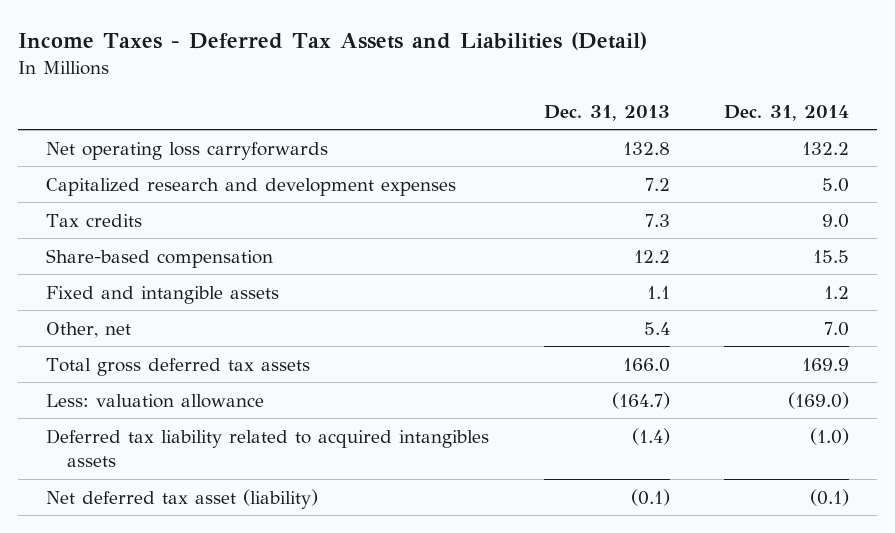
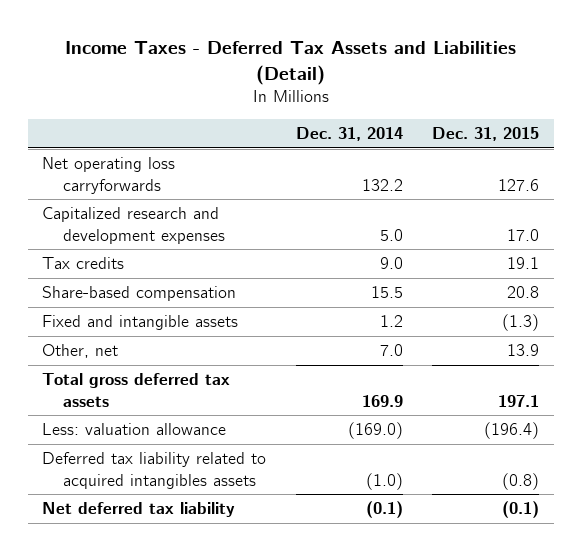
- | Dec. 31, 2013 | Dec. 31, 2014
+ | Dec. 31, 2014 | Dec. 31, 2015
- Net deferred tax asset (liability) | (0.1) | (0.1)
+ Net deferred tax liability | (0.1) | (0.1)

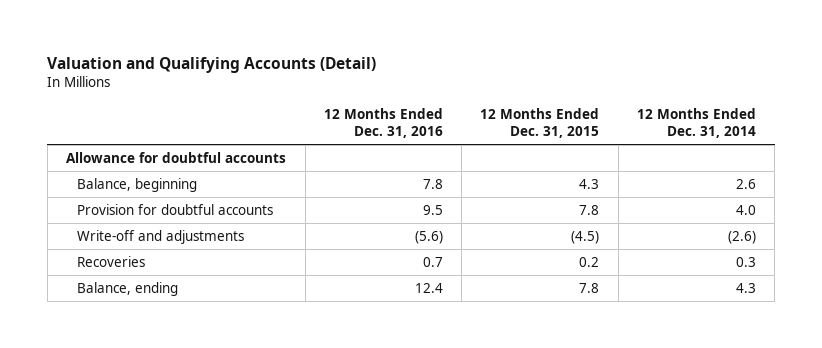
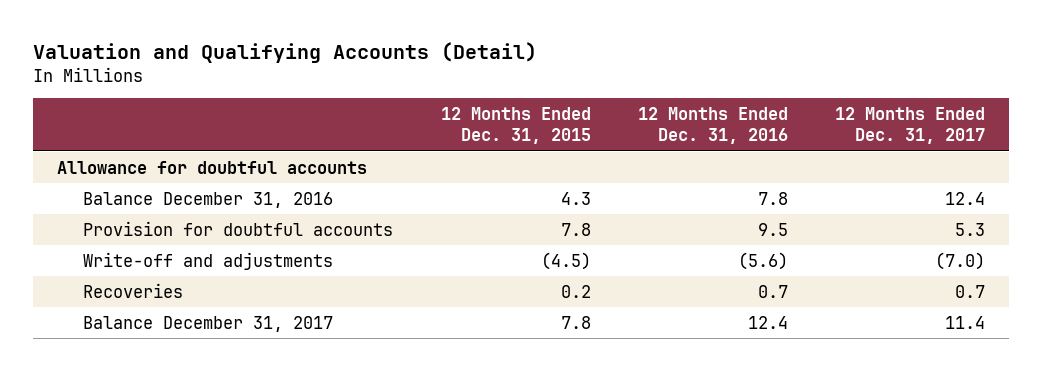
- | 12 Months Ended Dec. 31, 2016 | 12 Months Ended Dec. 31, 2015 | 12 Months Ended Dec. 31, 2014
+ | 12 Months Ended Dec. 31, 2015 | 12 Months Ended Dec. 31, 2016 | 12 Months Ended Dec. 31, 2017
- Balance, beginning | 7.8 | 4.3 | 2.6
+ Balance December 31, 2016 | 4.3 | 7.8 | 12.4
- Balance, ending | 12.4 | 7.8 | 4.3
+ Balance December 31, 2017 | 7.8 | 12.4 | 11.4

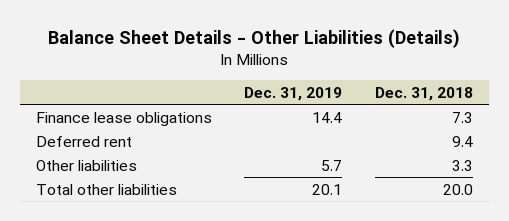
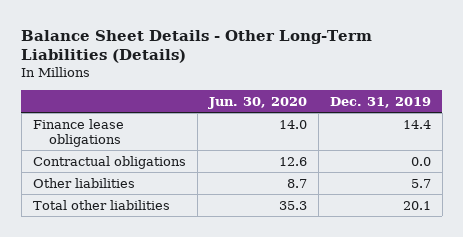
- Balance Sheet Details - Other Liabilities (Details)
+ Balance Sheet Details - Other Long-Term Liabilities (Details)
- | Dec. 31, 2019 | Dec. 31, 2018
+ | Jun. 30, 2020 | Dec. 31, 2019
- Deferred rent | | 9.4
+ Contractual obligations | 12.6 | 0.0

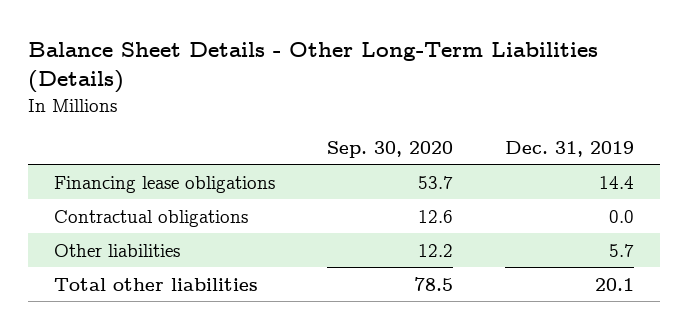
- | Jun. 30, 2020 | Dec. 31, 2019
+ | Sep. 30, 2020 | Dec. 31, 2019
- Finance lease obligations | 14.0 | 14.4
+ Financing lease obligations | 53.7 | 14.4

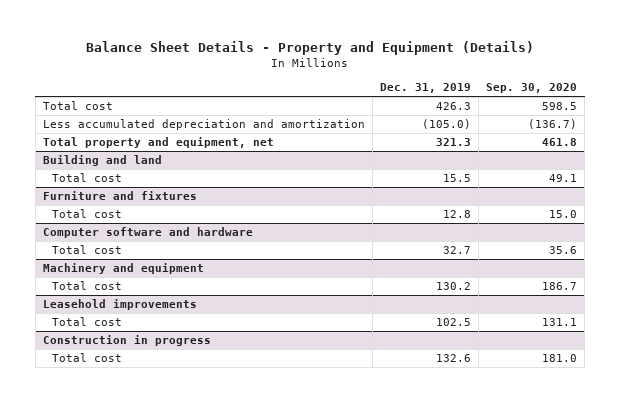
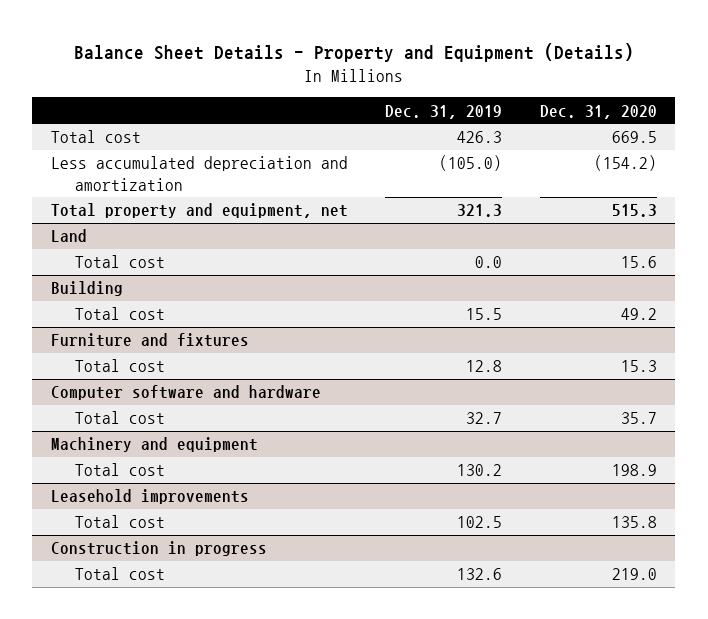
- | Dec. 31, 2019 | Sep. 30, 2020
+ | Dec. 31, 2019 | Dec. 31, 2020
- Building and land
+ Land
+ Total cost | 0.0 | 15.6
+ Building

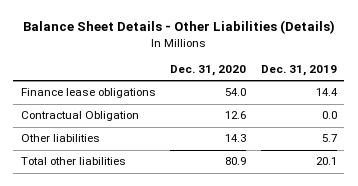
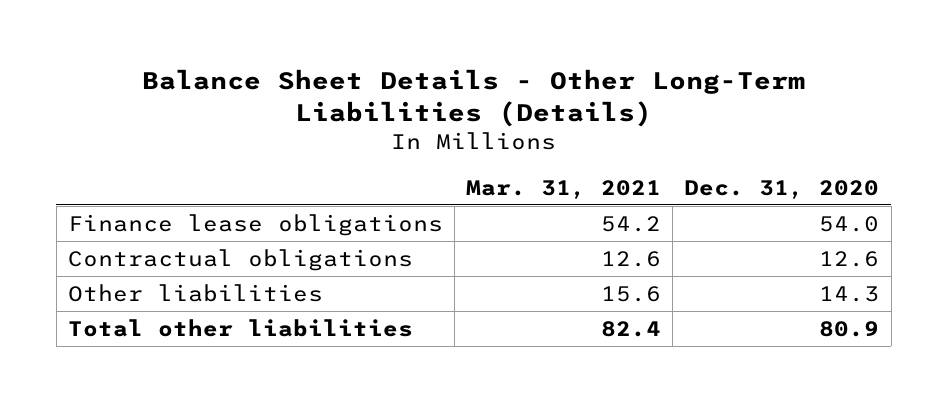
- Balance Sheet Details - Other Liabilities (Details)
+ Balance Sheet Details - Other Long-Term Liabilities (Details)
- | Dec. 31, 2020 | Dec. 31, 2019
+ | Mar. 31, 2021 | Dec. 31, 2020
- Contractual Obligation | 12.6 | 0.0
+ Contractual obligations | 12.6 | 12.6

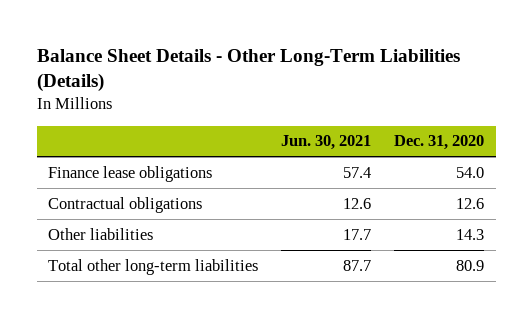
- | Mar. 31, 2021 | Dec. 31, 2020
+ | Jun. 30, 2021 | Dec. 31, 2020
- Total other liabilities | 82.4 | 80.9
+ Total other long-term liabilities | 87.7 | 80.9

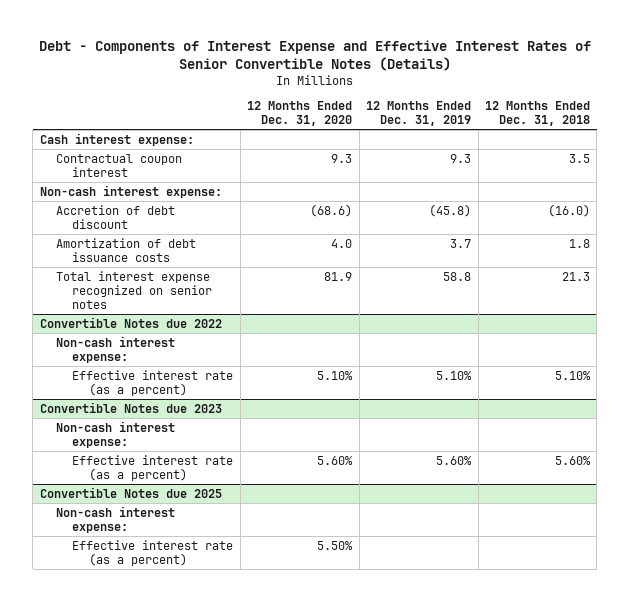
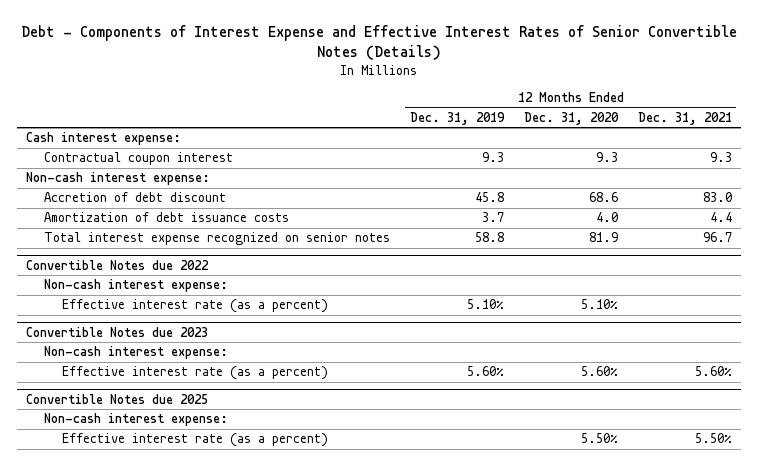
- | 12 Months Ended Dec. 31, 2020 | 12 Months Ended Dec. 31, 2019 | 12 Months Ended Dec. 31, 2018
+ | 12 Months Ended Dec. 31, 2019 | 12 Months Ended Dec. 31, 2020 | 12 Months Ended Dec. 31, 2021
- Accretion of debt discount | (68.6) | (45.8) | (16.0)
+ Accretion of debt discount | 45.8 | 68.6 | 83.0

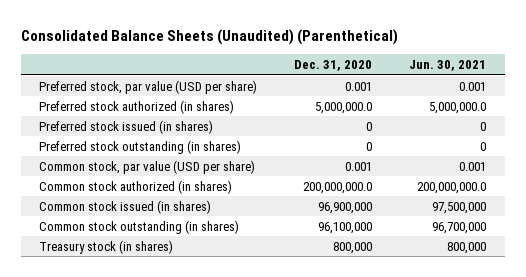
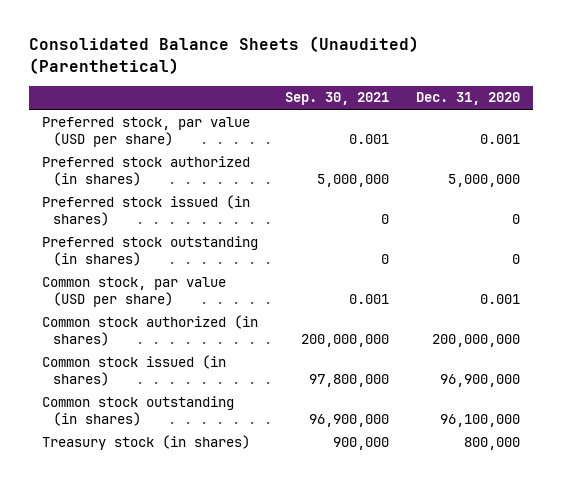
- | Dec. 31, 2020 | Jun. 30, 2021
+ | Sep. 30, 2021 | Dec. 31, 2020
- Preferred stock authorized (in shares) | 5,000,000.0 | 5,000,000.0
+ Preferred stock authorized (in shares) | 5,000,000 | 5,000,000
- Common stock authorized (in shares) | 200,000,000.0 | 200,000,000.0
+ Common stock authorized (in shares) | 200,000,000 | 200,000,000

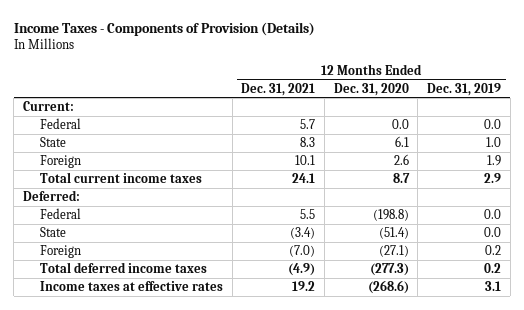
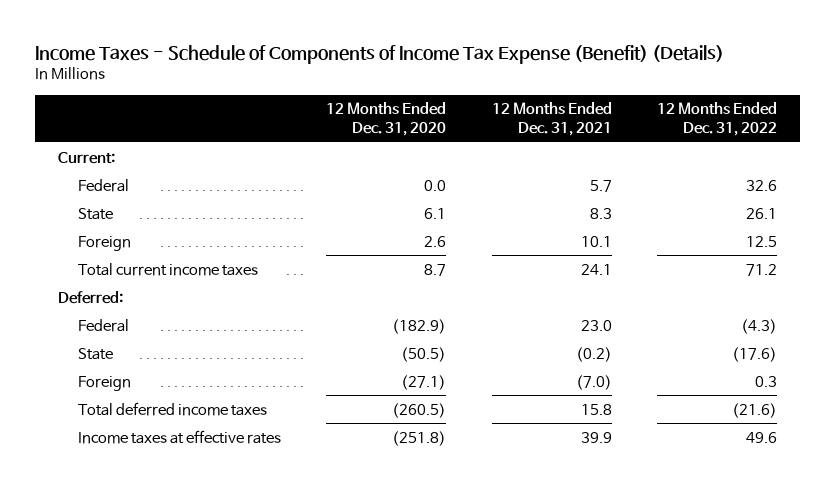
- Income Taxes - Components of Provision (Details)
+ Income Taxes - Schedule of Components of Income Tax Expense (Benefit) (Details)
- | 12 Months Ended Dec. 31, 2021 | 12 Months Ended Dec. 31, 2020 | 12 Months Ended Dec. 31, 2019
+ | 12 Months Ended Dec. 31, 2020 | 12 Months Ended Dec. 31, 2021 | 12 Months Ended Dec. 31, 2022
- Federal | 5.5 | (198.8) | 0.0
- State | (3.4) | (51.4) | 0.0
+ Federal | (182.9) | 23.0 | (4.3)
+ State | (50.5) | (0.2) | (17.6)
- Total deferred income taxes | (4.9) | (277.3) | 0.2
- Income taxes at effective rates | 19.2 | (268.6) | 3.1
+ Total deferred income taxes | (260.5) | 15.8 | (21.6)
+ Income taxes at effective rates | (251.8) | 39.9 | 49.6

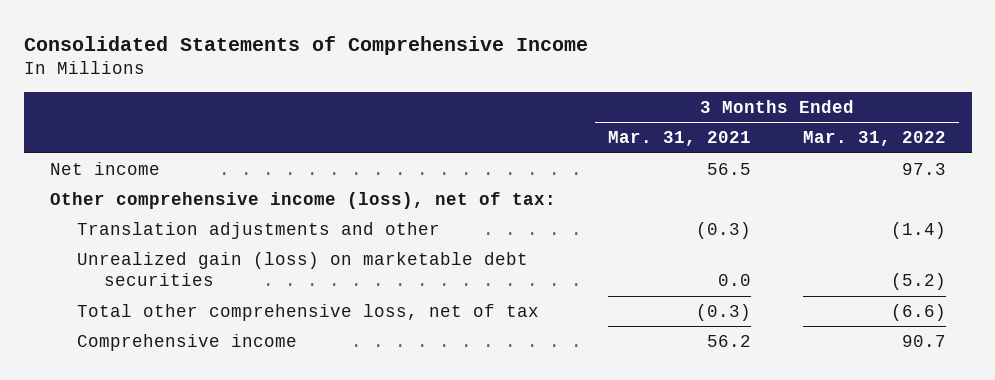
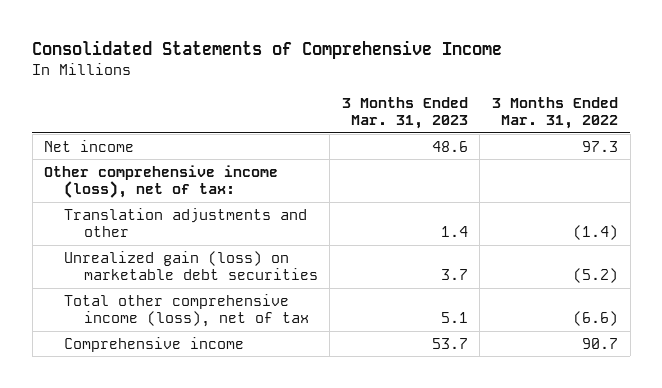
- | 3 Months Ended Mar. 31, 2021 | 3 Months Ended Mar. 31, 2022
+ | 3 Months Ended Mar. 31, 2023 | 3 Months Ended Mar. 31, 2022
- Total other comprehensive loss, net of tax | (0.3) | (6.6)
+ Total other comprehensive income (loss), net of tax | 5.1 | (6.6)

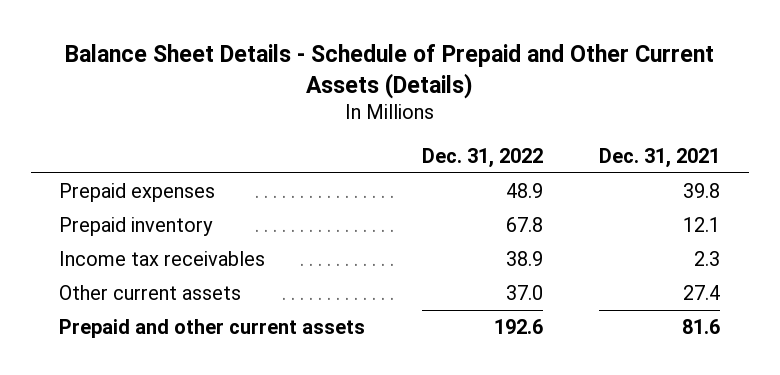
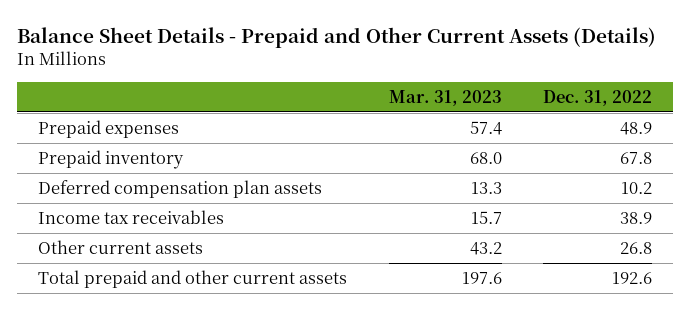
- Balance Sheet Details - Schedule of Prepaid and Other Current Assets (Details)
+ Balance Sheet Details - Prepaid and Other Current Assets (Details)
- | Dec. 31, 2022 | Dec. 31, 2021
+ | Mar. 31, 2023 | Dec. 31, 2022
+ Deferred compensation plan assets | 13.3 | 10.2
- Other current assets | 37.0 | 27.4
- Prepaid and other current assets | 192.6 | 81.6
+ Other current assets | 43.2 | 26.8
+ Total prepaid and other current assets | 197.6 | 192.6

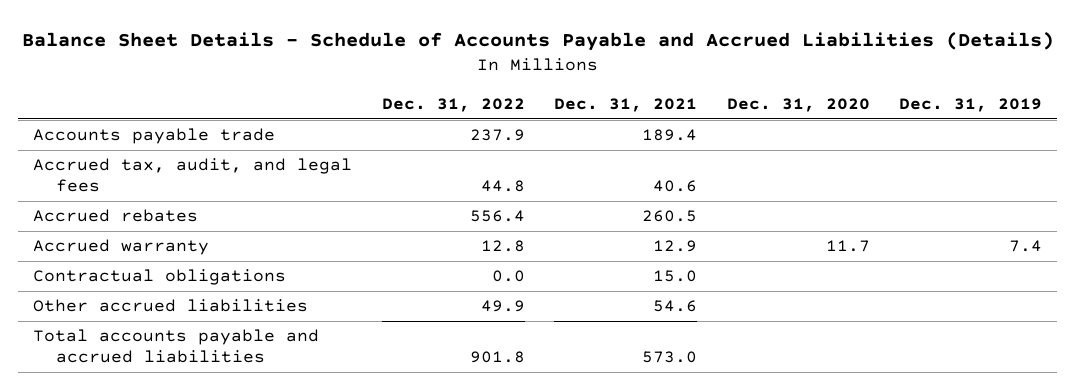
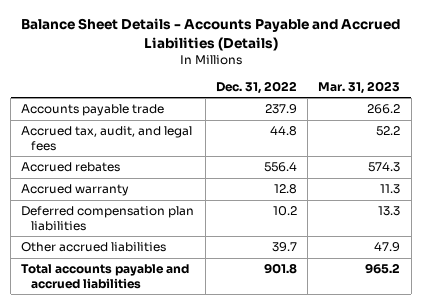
- Balance Sheet Details - Schedule of Accounts Payable and Accrued Liabilities (Details)
+ Balance Sheet Details - Accounts Payable and Accrued Liabilities (Details)
- | Dec. 31, 2022 | Dec. 31, 2021 | Dec. 31, 2020 | Dec. 31, 2019
+ | Dec. 31, 2022 | Mar. 31, 2023
- Contractual obligations | 0.0 | 15.0 | |
- Other accrued liabilities | 49.9 | 54.6 | |
+ Deferred compensation plan liabilities | 10.2 | 13.3
+ Other accrued liabilities | 39.7 | 47.9

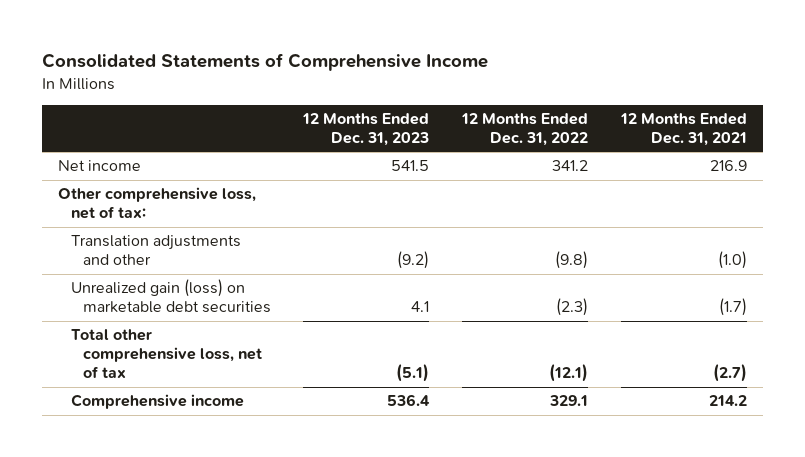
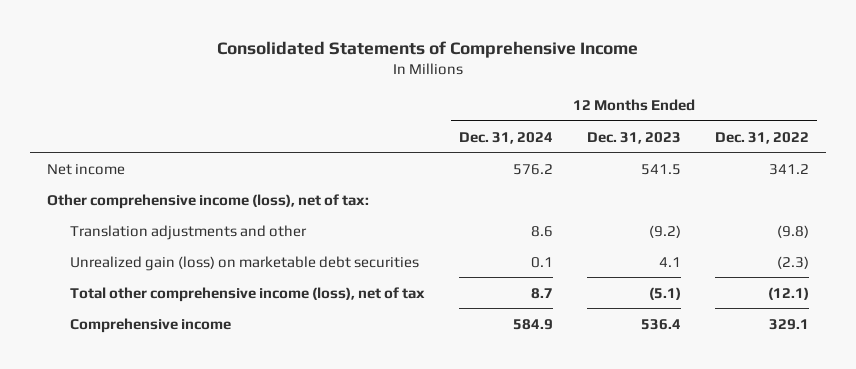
- | 12 Months Ended Dec. 31, 2023 | 12 Months Ended Dec. 31, 2022 | 12 Months Ended Dec. 31, 2021
+ | 12 Months Ended Dec. 31, 2024 | 12 Months Ended Dec. 31, 2023 | 12 Months Ended Dec. 31, 2022
- Other comprehensive loss, net of tax:
+ Other comprehensive income (loss), net of tax:
- Total other comprehensive loss, net of tax | (5.1) | (12.1) | (2.7)
+ Total other comprehensive income (loss), net of tax | 8.7 | (5.1) | (12.1)

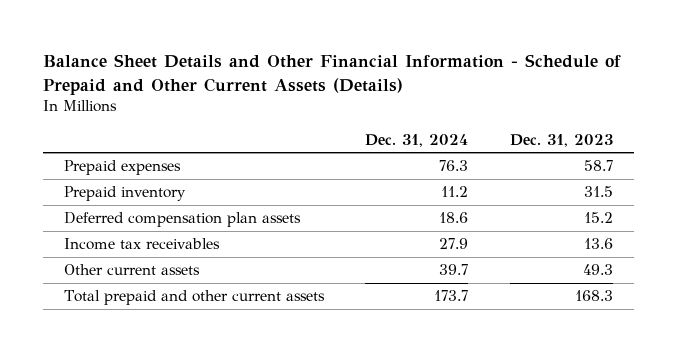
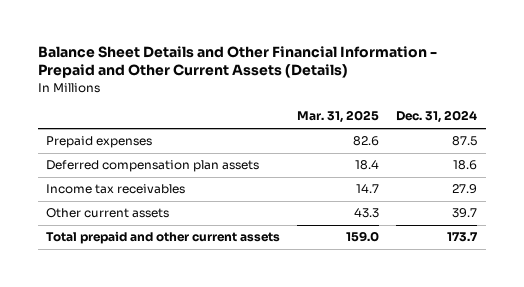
- Balance Sheet Details and Other Financial Information - Schedule of Prepaid and Other Current Assets (Details)
+ Balance Sheet Details and Other Financial Information - Prepaid and Other Current Assets (Details)
- | Dec. 31, 2024 | Dec. 31, 2023
+ | Mar. 31, 2025 | Dec. 31, 2024
- Prepaid expenses | 76.3 | 58.7
- Prepaid inventory | 11.2 | 31.5
+ Prepaid expenses | 82.6 | 87.5

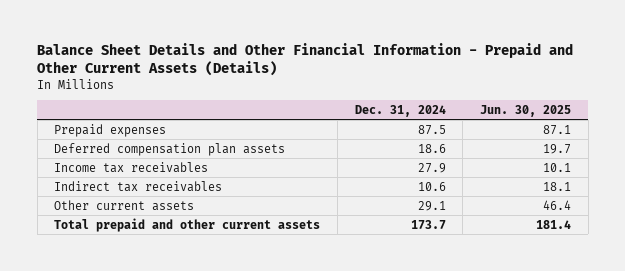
- | Mar. 31, 2025 | Dec. 31, 2024
+ | Dec. 31, 2024 | Jun. 30, 2025
- Other current assets | 43.3 | 39.7
+ Indirect tax receivables | 10.6 | 18.1
+ Other current assets | 29.1 | 46.4

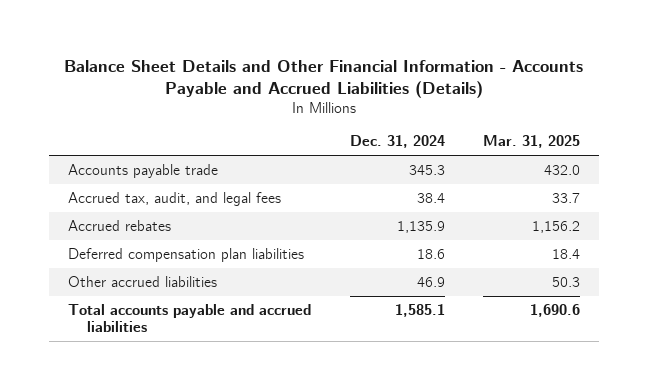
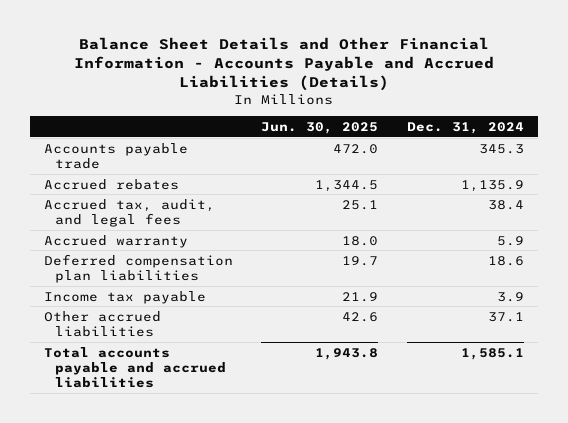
- | Dec. 31, 2024 | Mar. 31, 2025
+ | Jun. 30, 2025 | Dec. 31, 2024
moved down: Accrued tax, audit, and legal fees | 25.1 | 38.4
+ Accrued warranty | 18.0 | 5.9
- Other accrued liabilities | 46.9 | 50.3
+ Income tax payable | 21.9 | 3.9
+ Other accrued liabilities | 42.6 | 37.1

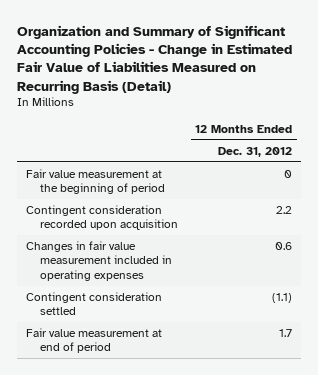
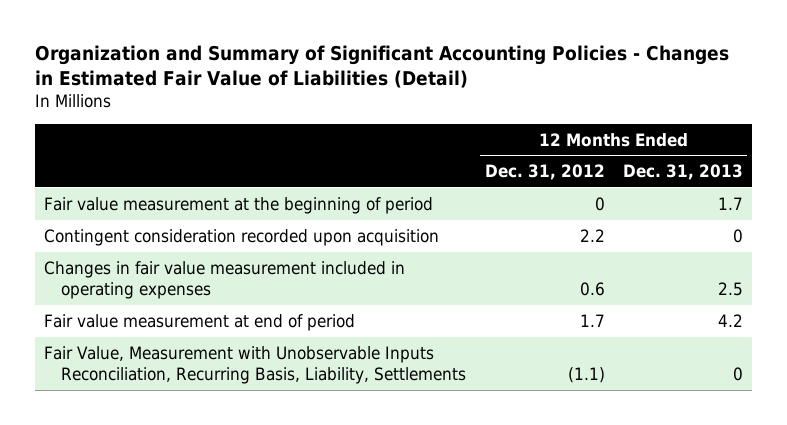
- Organization and Summary of Significant Accounting Policies - Change in Estimated Fair Value of Liabilities Measured on Recurring Basis (Detail)
+ Organization and Summary of Significant Accounting Policies - Changes in Estimated Fair Value of Liabilities (Detail)
- | 12 Months Ended Dec. 31, 2012
+ | 12 Months Ended Dec. 31, 2012 | 12 Months Ended Dec. 31, 2013
- Contingent consideration settled | (1.1)
+ Fair Value, Measurement with Unobservable Inputs Reconciliation, Recurring Basis, Liability, Settlements | (1.1) | 0

